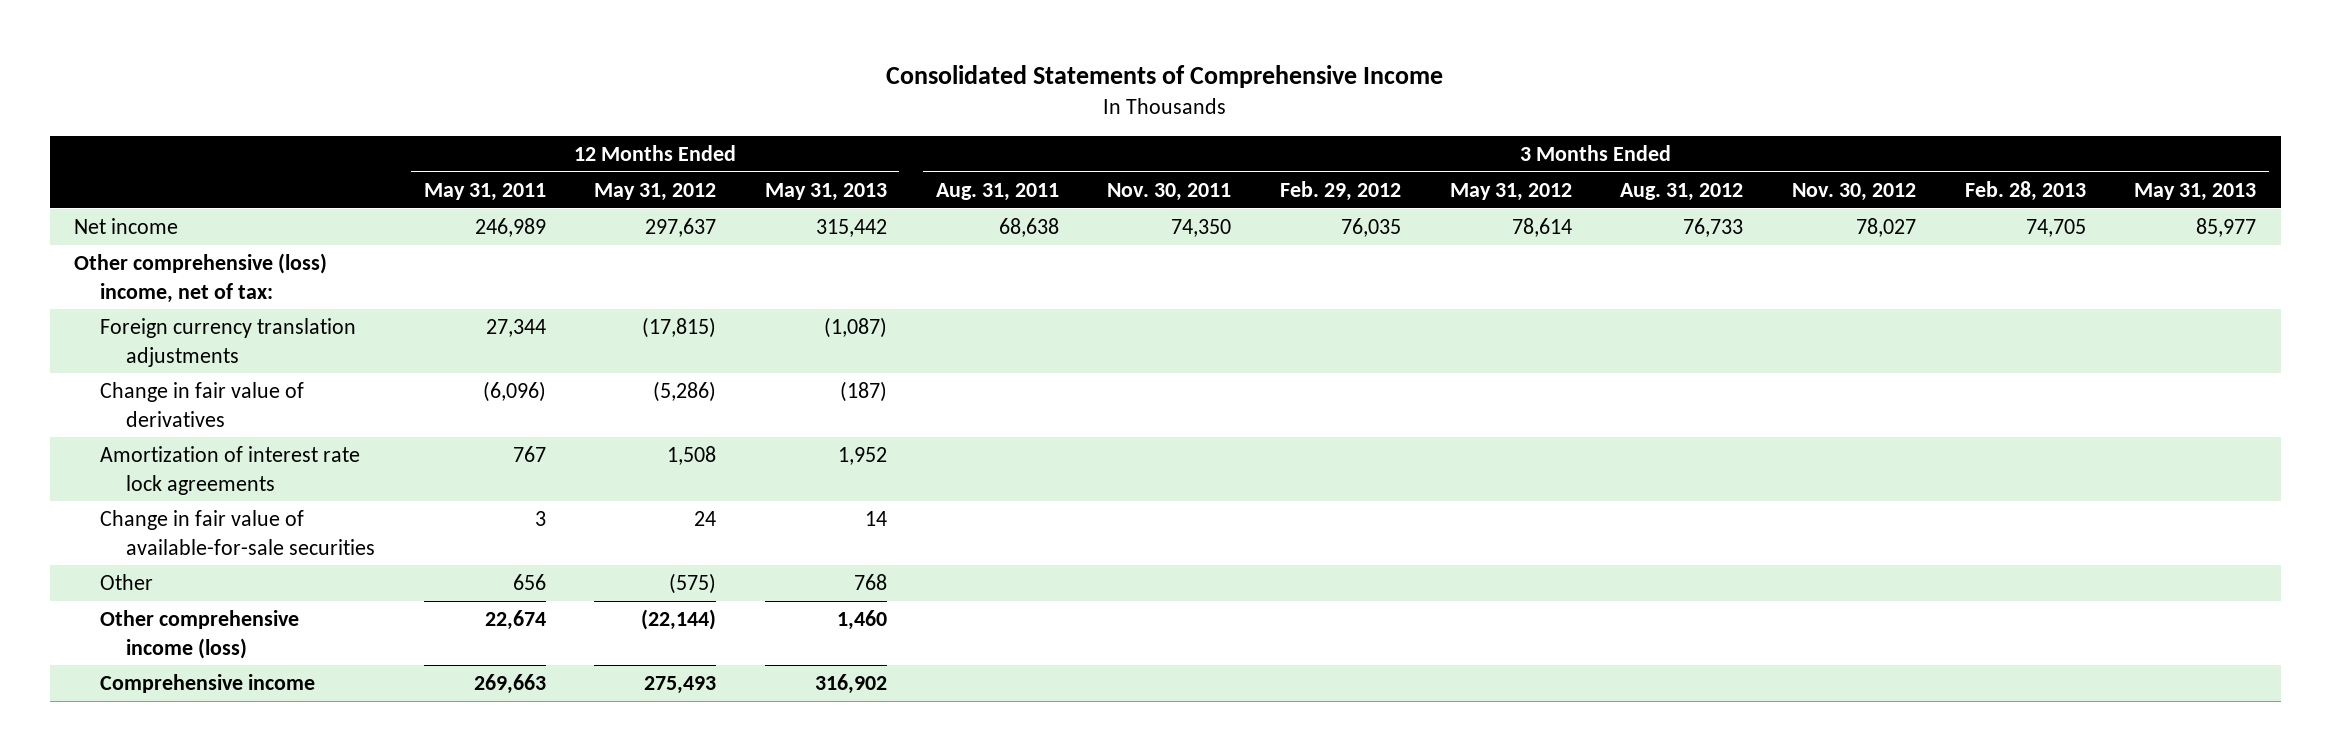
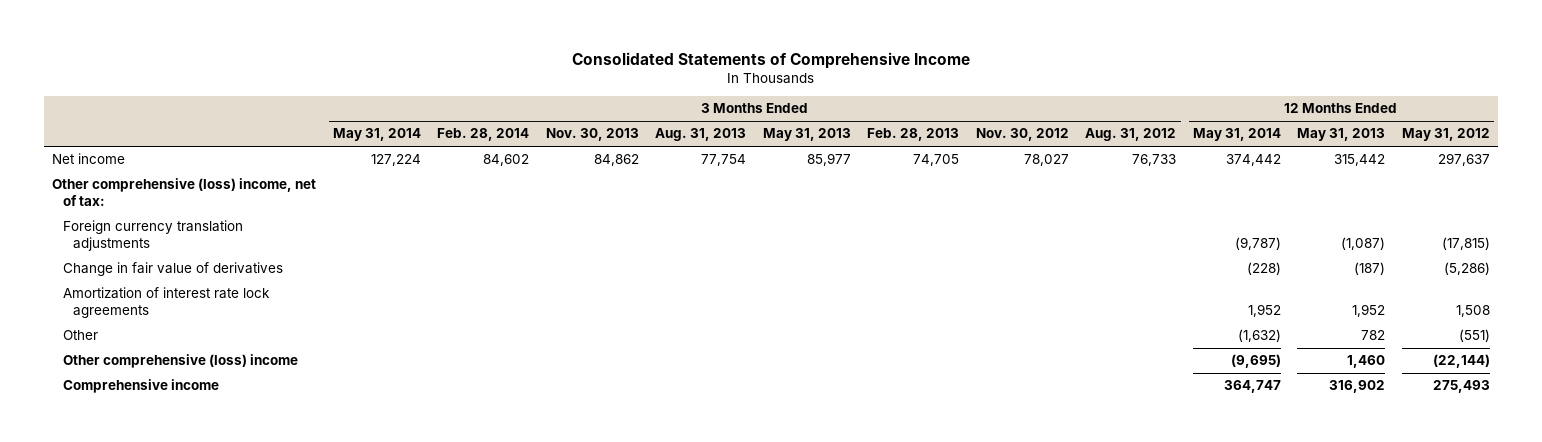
- | 12 Months Ended May 31, 2011 | 12 Months Ended May 31, 2012 | 12 Months Ended May 31, 2013 | 3 Months Ended Aug. 31, 2011 | 3 Months Ended Nov. 30, 2011 | 3 Months Ended Feb. 29, 2012 | 3 Months Ended May 31, 2012 | 3 Months Ended Aug. 31, 2012 | 3 Months Ended Nov. 30, 2012 | 3 Months Ended Feb. 28, 2013 | 3 Months Ended May 31, 2013
+ | 3 Months Ended May 31, 2014 | 3 Months Ended Feb. 28, 2014 | 3 Months Ended Nov. 30, 2013 | 3 Months Ended Aug. 31, 2013 | 3 Months Ended May 31, 2013 | 3 Months Ended Feb. 28, 2013 | 3 Months Ended Nov. 30, 2012 | 3 Months Ended Aug. 31, 2012 | 12 Months Ended May 31, 2014 | 12 Months Ended May 31, 2013 | 12 Months Ended May 31, 2012
- Change in fair value of available-for-sale securities | 3 | 24 | 14 | | | | | | | |
- Other | 656 | (575) | 768 | | | | | | | |
- Other comprehensive income (loss) | 22,674 | (22,144) | 1,460 | | | | | | | |
+ Other | | | | | | | | | (1,632) | 782 | (551)
+ Other comprehensive (loss) income | | | | | | | | | (9,695) | 1,460 | (22,144)

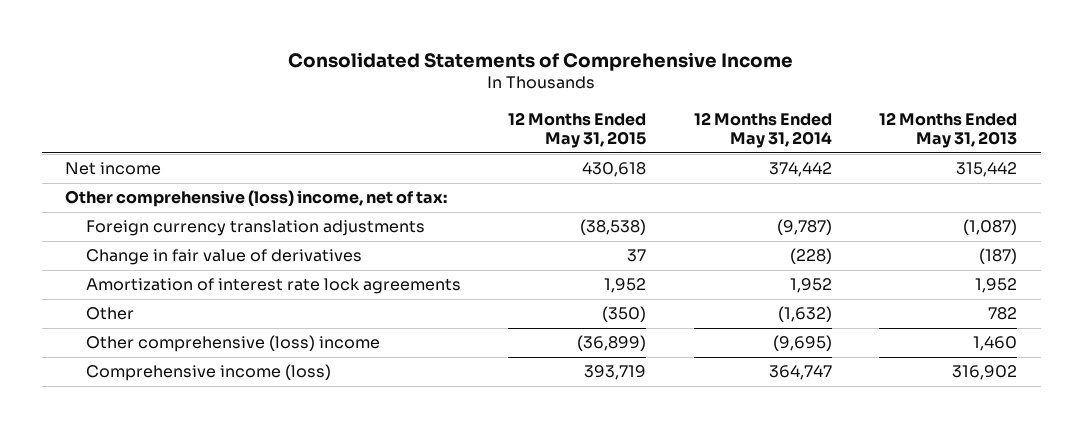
- | 3 Months Ended May 31, 2014 | 3 Months Ended Feb. 28, 2014 | 3 Months Ended Nov. 30, 2013 | 3 Months Ended Aug. 31, 2013 | 3 Months Ended May 31, 2013 | 3 Months Ended Feb. 28, 2013 | 3 Months Ended Nov. 30, 2012 | 3 Months Ended Aug. 31, 2012 | 12 Months Ended May 31, 2014 | 12 Months Ended May 31, 2013 | 12 Months Ended May 31, 2012
+ | 12 Months Ended May 31, 2015 | 12 Months Ended May 31, 2014 | 12 Months Ended May 31, 2013
- Comprehensive income | | | | | | | | | 364,747 | 316,902 | 275,493
+ Comprehensive income (loss) | 393,719 | 364,747 | 316,902

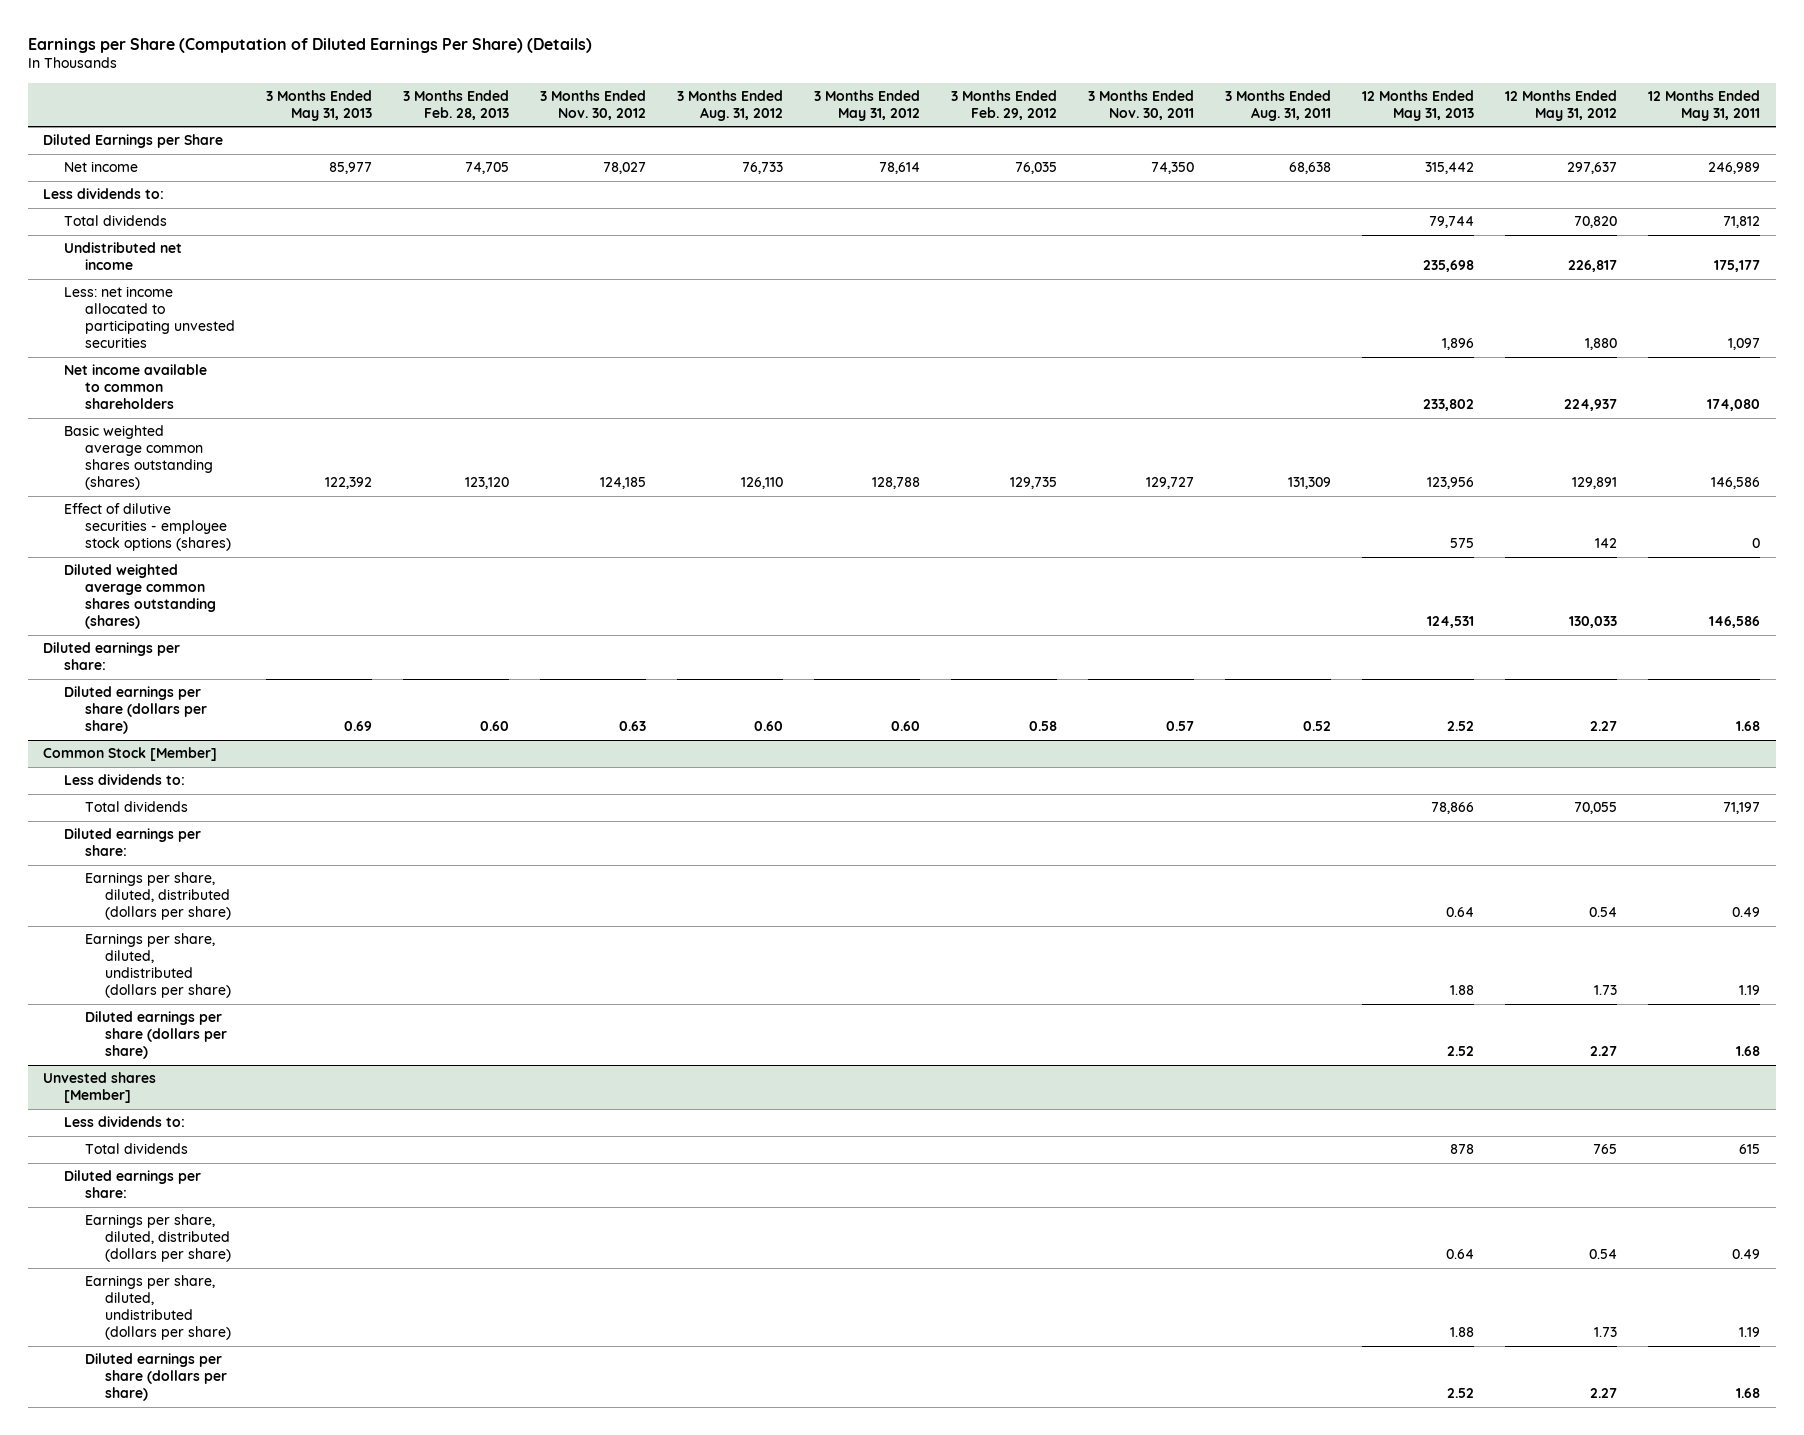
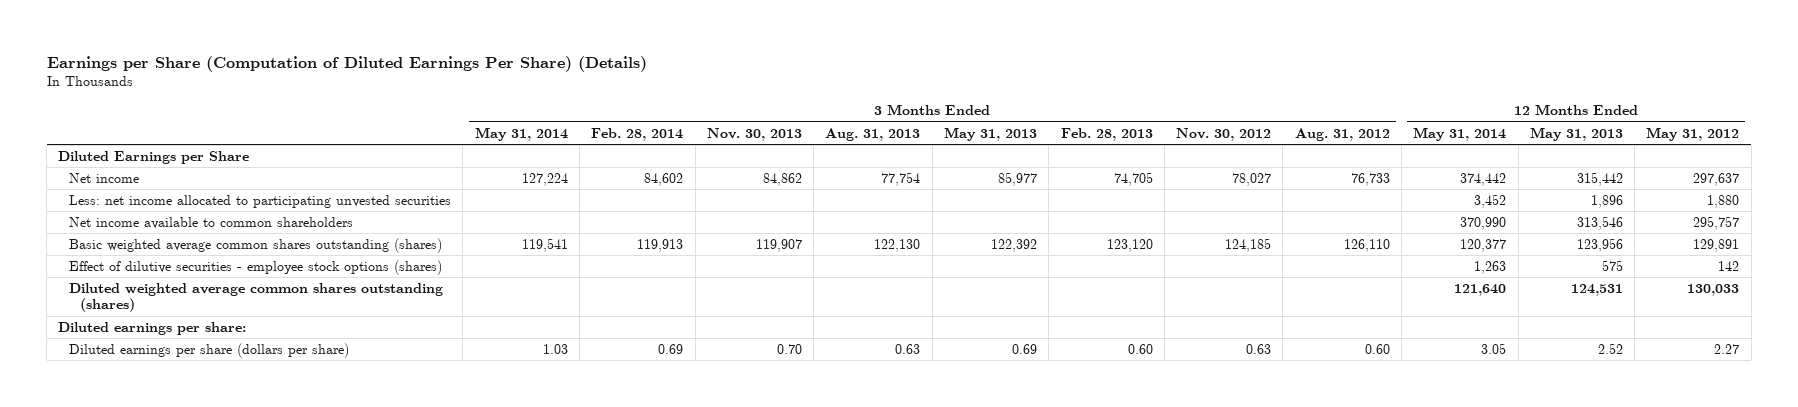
- | 3 Months Ended May 31, 2013 | 3 Months Ended Feb. 28, 2013 | 3 Months Ended Nov. 30, 2012 | 3 Months Ended Aug. 31, 2012 | 3 Months Ended May 31, 2012 | 3 Months Ended Feb. 29, 2012 | 3 Months Ended Nov. 30, 2011 | 3 Months Ended Aug. 31, 2011 | 12 Months Ended May 31, 2013 | 12 Months Ended May 31, 2012 | 12 Months Ended May 31, 2011
+ | 3 Months Ended May 31, 2014 | 3 Months Ended Feb. 28, 2014 | 3 Months Ended Nov. 30, 2013 | 3 Months Ended Aug. 31, 2013 | 3 Months Ended May 31, 2013 | 3 Months Ended Feb. 28, 2013 | 3 Months Ended Nov. 30, 2012 | 3 Months Ended Aug. 31, 2012 | 12 Months Ended May 31, 2014 | 12 Months Ended May 31, 2013 | 12 Months Ended May 31, 2012
- Less dividends to:
- Total dividends | | | | | | | | | 79,744 | 70,820 | 71,812
- Undistributed net income | | | | | | | | | 235,698 | 226,817 | 175,177
- Net income available to common shareholders | | | | | | | | | 233,802 | 224,937 | 174,080
+ Net income available to common shareholders | | | | | | | | | 370,990 | 313,546 | 295,757
- Common Stock [Member]
- Less dividends to:
- Total dividends | | | | | | | | | 78,866 | 70,055 | 71,197
- Diluted earnings per share:
- Earnings per share, diluted, distributed (dollars per share) | | | | | | | | | 0.64 | 0.54 | 0.49
- Earnings per share, diluted, undistributed (dollars per share) | | | | | | | | | 1.88 | 1.73 | 1.19
- Diluted earnings per share (dollars per share) | | | | | | | | | 2.52 | 2.27 | 1.68
- Unvested shares [Member]
- Less dividends to:
- Total dividends | | | | | | | | | 878 | 765 | 615
- Diluted earnings per share:
- Earnings per share, diluted, distributed (dollars per share) | | | | | | | | | 0.64 | 0.54 | 0.49
- Earnings per share, diluted, undistributed (dollars per share) | | | | | | | | | 1.88 | 1.73 | 1.19
- Diluted earnings per share (dollars per share) | | | | | | | | | 2.52 | 2.27 | 1.68

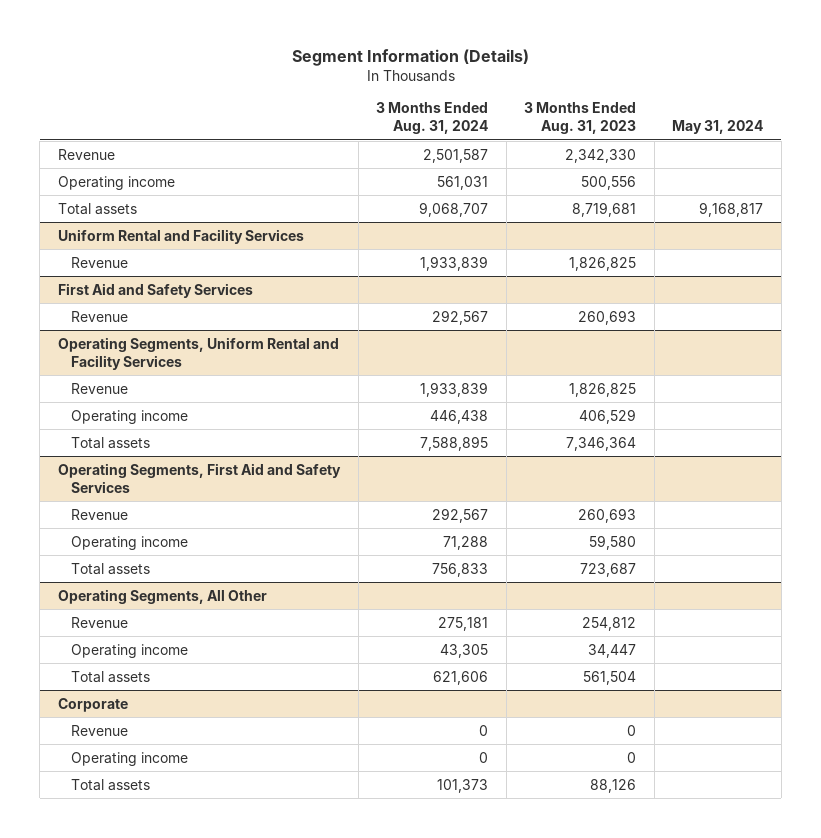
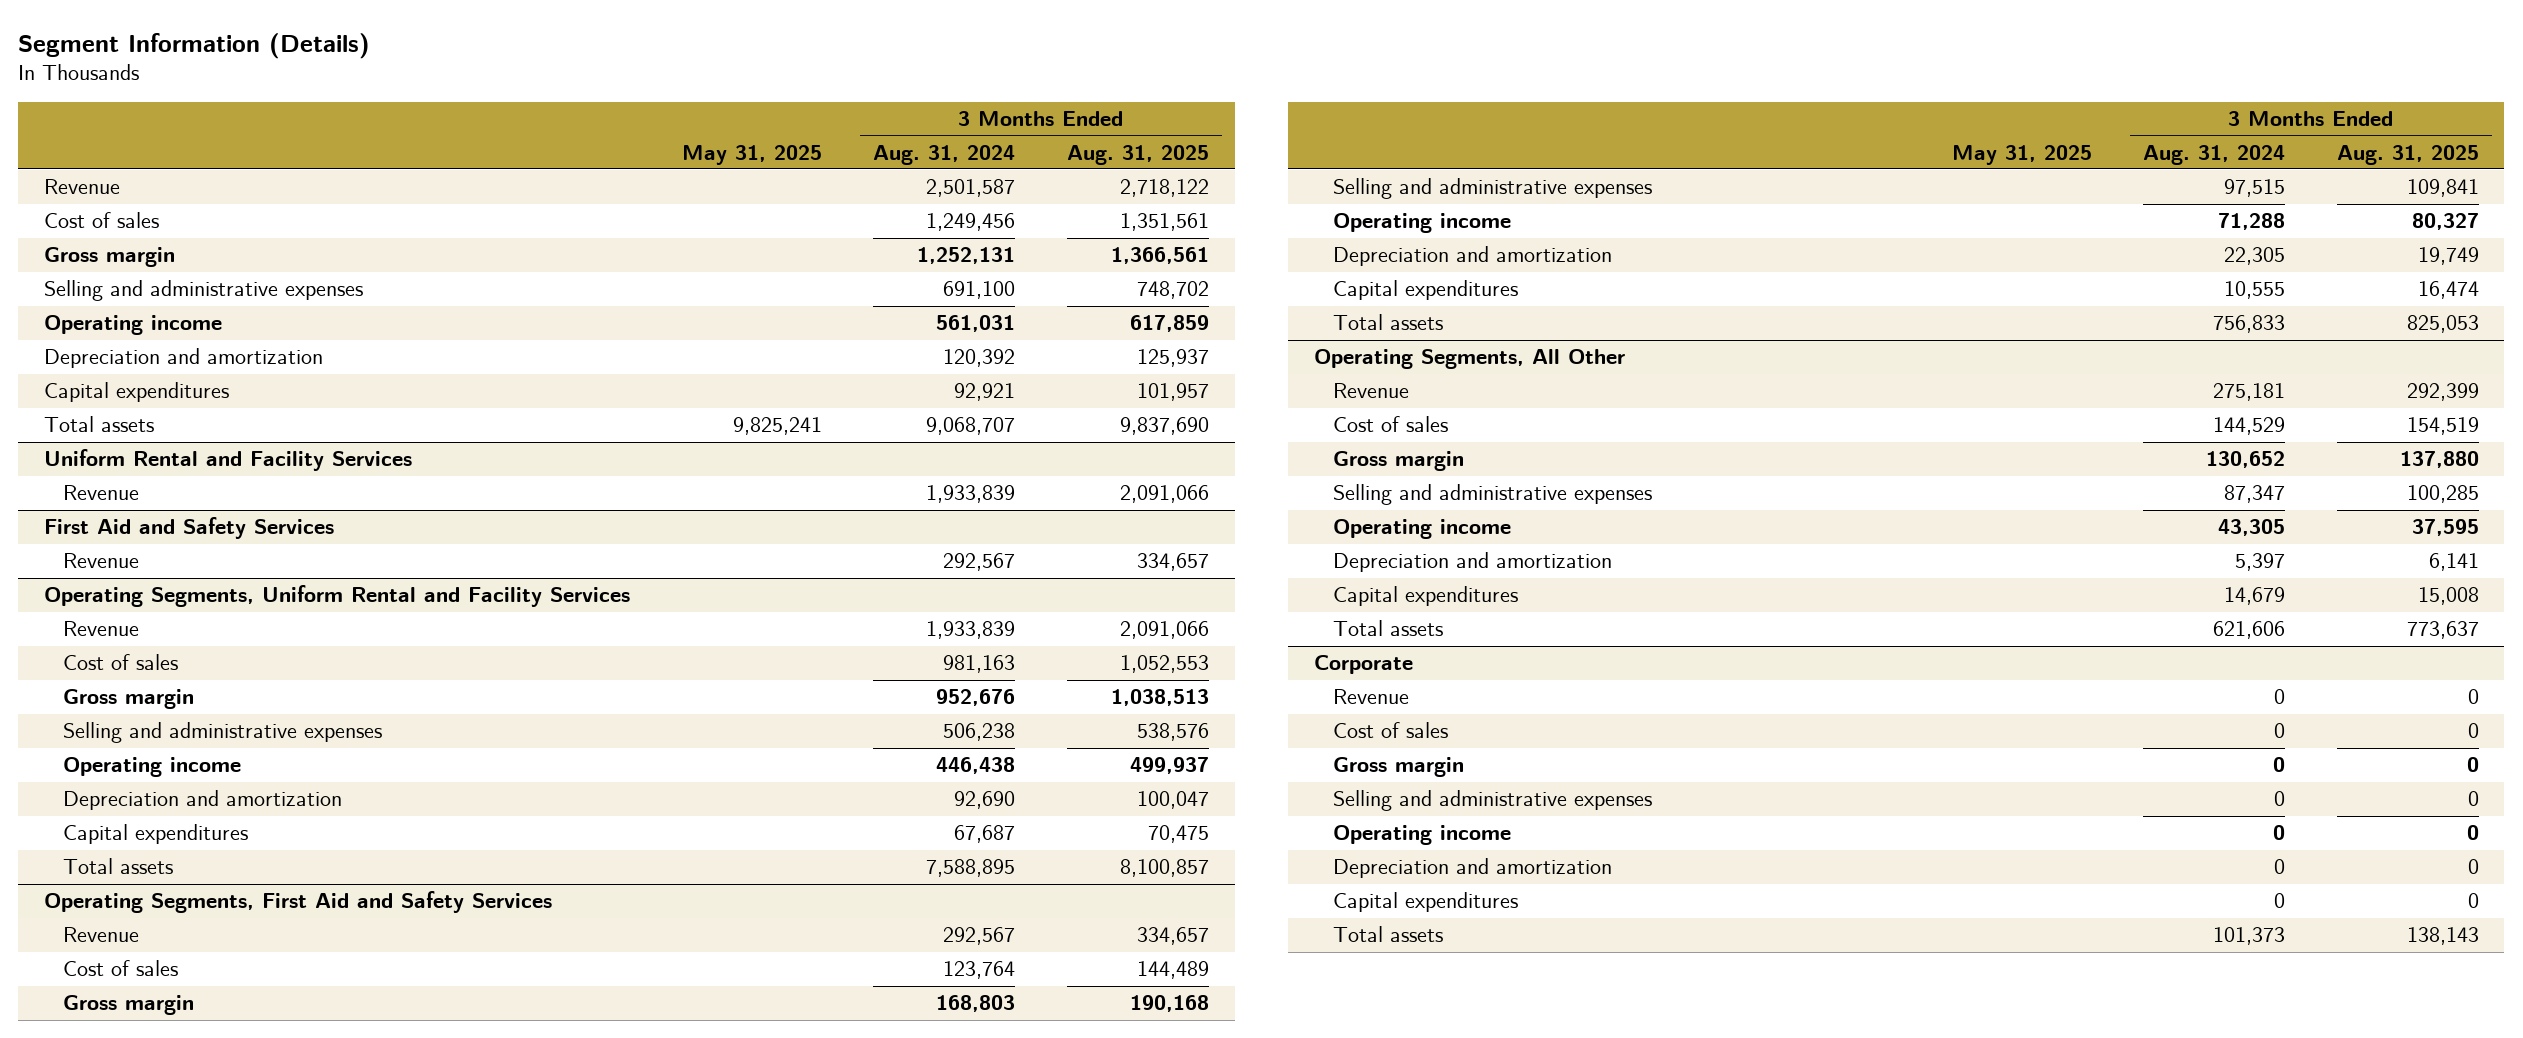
- | 3 Months Ended Aug. 31, 2024 | 3 Months Ended Aug. 31, 2023 | May 31, 2024
+ | May 31, 2025 | 3 Months Ended Aug. 31, 2024 | 3 Months Ended Aug. 31, 2025
+ Cost of sales | | 1,249,456 | 1,351,561
+ Gross margin | | 1,252,131 | 1,366,561
+ Selling and administrative expenses | | 691,100 | 748,702
+ Depreciation and amortization | | 120,392 | 125,937
+ Capital expenditures | | 92,921 | 101,957
@ Operating Segments, Uniform Rental and Facility Services
+ Cost of sales | | 981,163 | 1,052,553
+ Gross margin | | 952,676 | 1,038,513
+ Selling and administrative expenses | | 506,238 | 538,576
+ Depreciation and amortization | | 92,690 | 100,047
+ Capital expenditures | | 67,687 | 70,475
@ Operating Segments, First Aid and Safety Services
+ Cost of sales | | 123,764 | 144,489
+ Gross margin | | 168,803 | 190,168
+ Selling and administrative expenses | | 97,515 | 109,841
+ Depreciation and amortization | | 22,305 | 19,749
+ Capital expenditures | | 10,555 | 16,474
@ Operating Segments, All Other
+ Cost of sales | | 144,529 | 154,519
+ Gross margin | | 130,652 | 137,880
+ Selling and administrative expenses | | 87,347 | 100,285
+ Depreciation and amortization | | 5,397 | 6,141
+ Capital expenditures | | 14,679 | 15,008
@ Corporate
+ Cost of sales | | 0 | 0
+ Gross margin | | 0 | 0
+ Selling and administrative expenses | | 0 | 0
+ Depreciation and amortization | | 0 | 0
+ Capital expenditures | | 0 | 0

